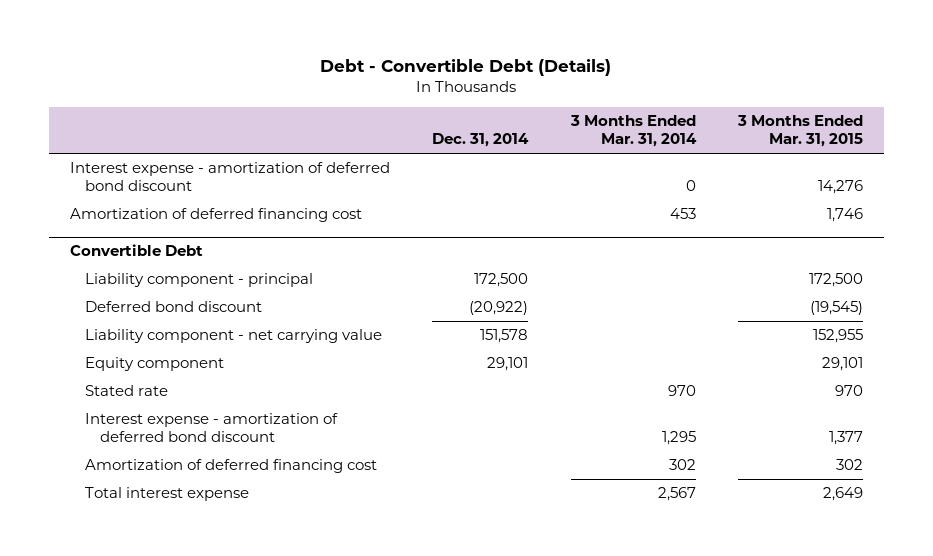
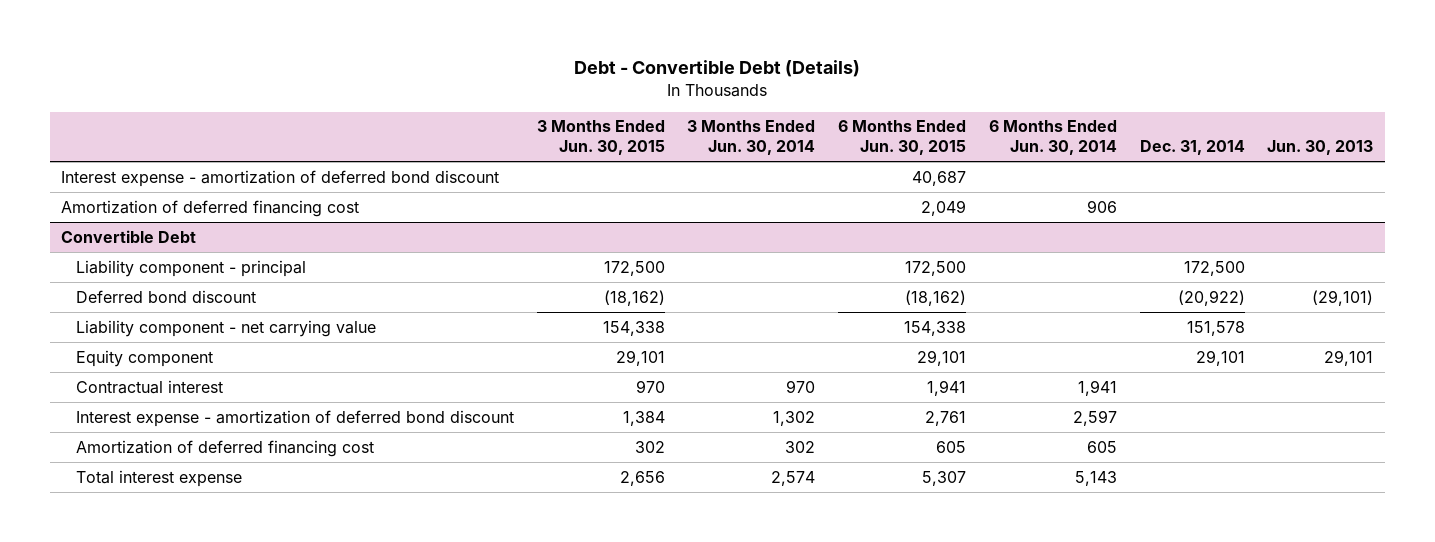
- | Dec. 31, 2014 | 3 Months Ended Mar. 31, 2014 | 3 Months Ended Mar. 31, 2015
+ | 3 Months Ended Jun. 30, 2015 | 3 Months Ended Jun. 30, 2014 | 6 Months Ended Jun. 30, 2015 | 6 Months Ended Jun. 30, 2014 | Dec. 31, 2014 | Jun. 30, 2013
@ Convertible Debt
- Stated rate | | 970 | 970
+ Contractual interest | 970 | 970 | 1,941 | 1,941 | |

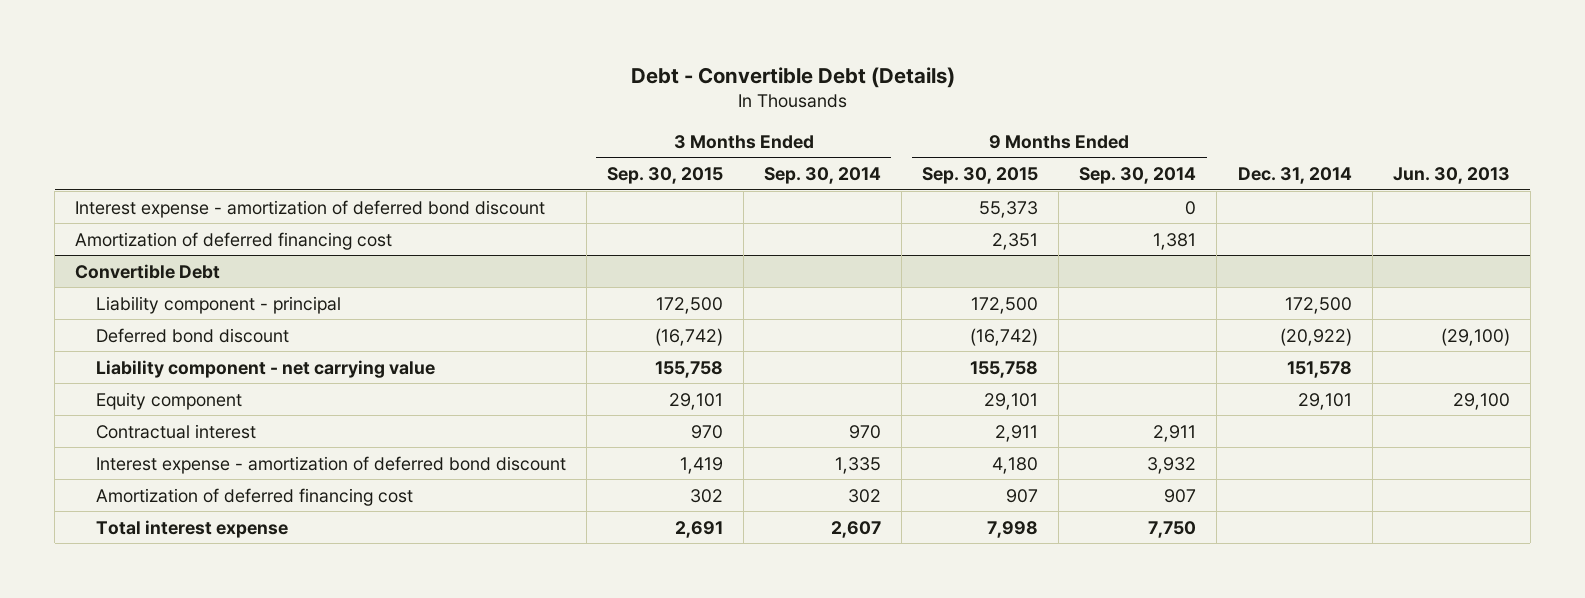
- | 3 Months Ended Jun. 30, 2015 | 3 Months Ended Jun. 30, 2014 | 6 Months Ended Jun. 30, 2015 | 6 Months Ended Jun. 30, 2014 | Dec. 31, 2014 | Jun. 30, 2013
+ | 3 Months Ended Sep. 30, 2015 | 3 Months Ended Sep. 30, 2014 | 9 Months Ended Sep. 30, 2015 | 9 Months Ended Sep. 30, 2014 | Dec. 31, 2014 | Jun. 30, 2013
@ Convertible Debt
- Deferred bond discount | (18,162) | | (18,162) | | (20,922) | (29,101)
+ Deferred bond discount | (16,742) | | (16,742) | | (20,922) | (29,100)
- Equity component | 29,101 | | 29,101 | | 29,101 | 29,101
+ Equity component | 29,101 | | 29,101 | | 29,101 | 29,100

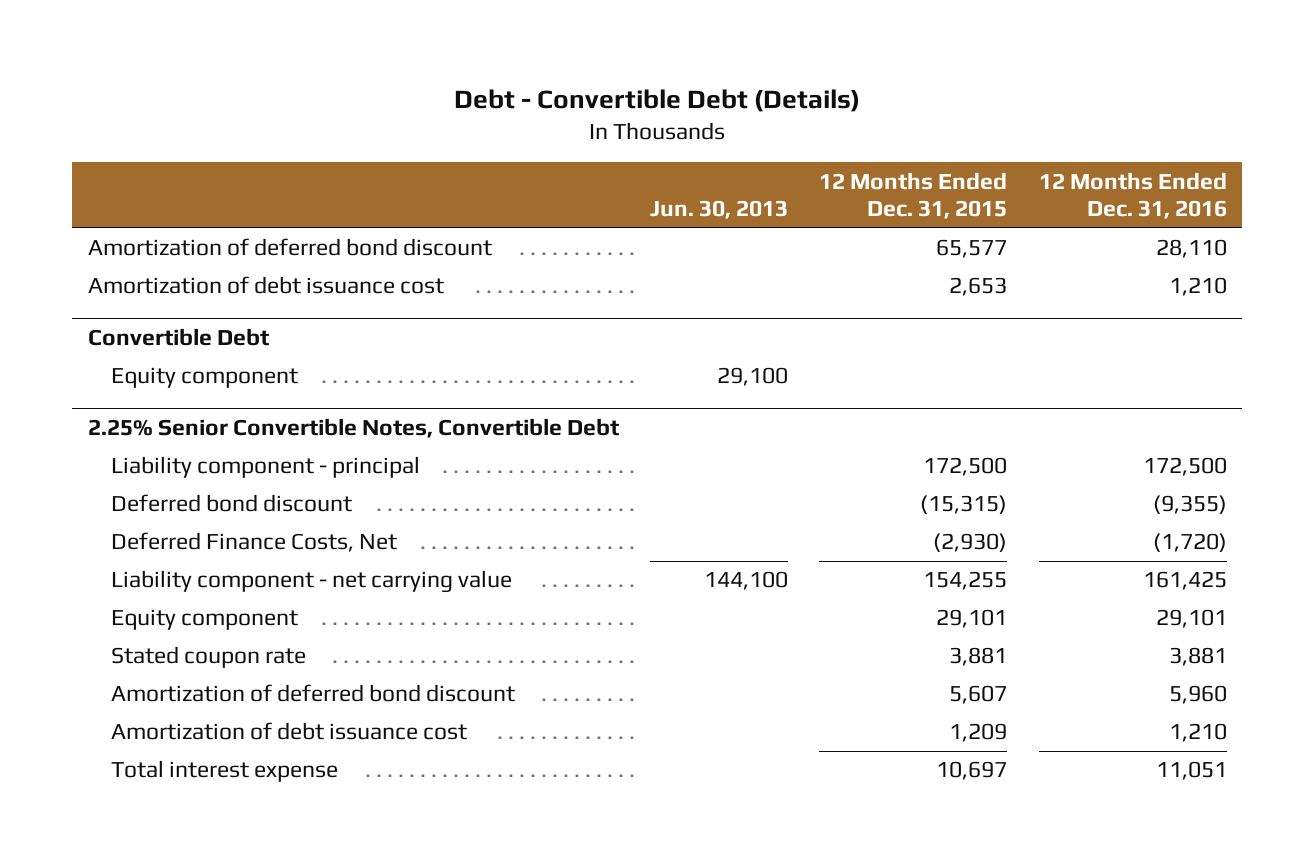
- | 3 Months Ended Sep. 30, 2015 | 3 Months Ended Sep. 30, 2014 | 9 Months Ended Sep. 30, 2015 | 9 Months Ended Sep. 30, 2014 | Dec. 31, 2014 | Jun. 30, 2013
+ | Jun. 30, 2013 | 12 Months Ended Dec. 31, 2015 | 12 Months Ended Dec. 31, 2016
- Interest expense - amortization of deferred bond discount | | | 55,373 | 0 | |
- Amortization of deferred financing cost | | | 2,351 | 1,381 | |
+ Amortization of deferred bond discount | | 65,577 | 28,110
+ Amortization of debt issuance cost | | 2,653 | 1,210
@ Convertible Debt
- Liability component - principal | 172,500 | | 172,500 | | 172,500 |
- Deferred bond discount | (16,742) | | (16,742) | | (20,922) | (29,100)
- Liability component - net carrying value | 155,758 | | 155,758 | | 151,578 |
- Contractual interest | 970 | 970 | 2,911 | 2,911 | |
- Interest expense - amortization of deferred bond discount | 1,419 | 1,335 | 4,180 | 3,932 | |
- Amortization of deferred financing cost | 302 | 302 | 907 | 907 | |
- Total interest expense | 2,691 | 2,607 | 7,998 | 7,750 | |
+ 2.25% Senior Convertible Notes, Convertible Debt
+ Liability component - principal | | 172,500 | 172,500
+ Deferred bond discount | | (15,315) | (9,355)
+ Deferred Finance Costs, Net | | (2,930) | (1,720)
+ Liability component - net carrying value | 144,100 | 154,255 | 161,425
+ Equity component | | 29,101 | 29,101
+ Stated coupon rate | | 3,881 | 3,881
+ Amortization of deferred bond discount | | 5,607 | 5,960
+ Amortization of debt issuance cost | | 1,209 | 1,210
+ Total interest expense | | 10,697 | 11,051

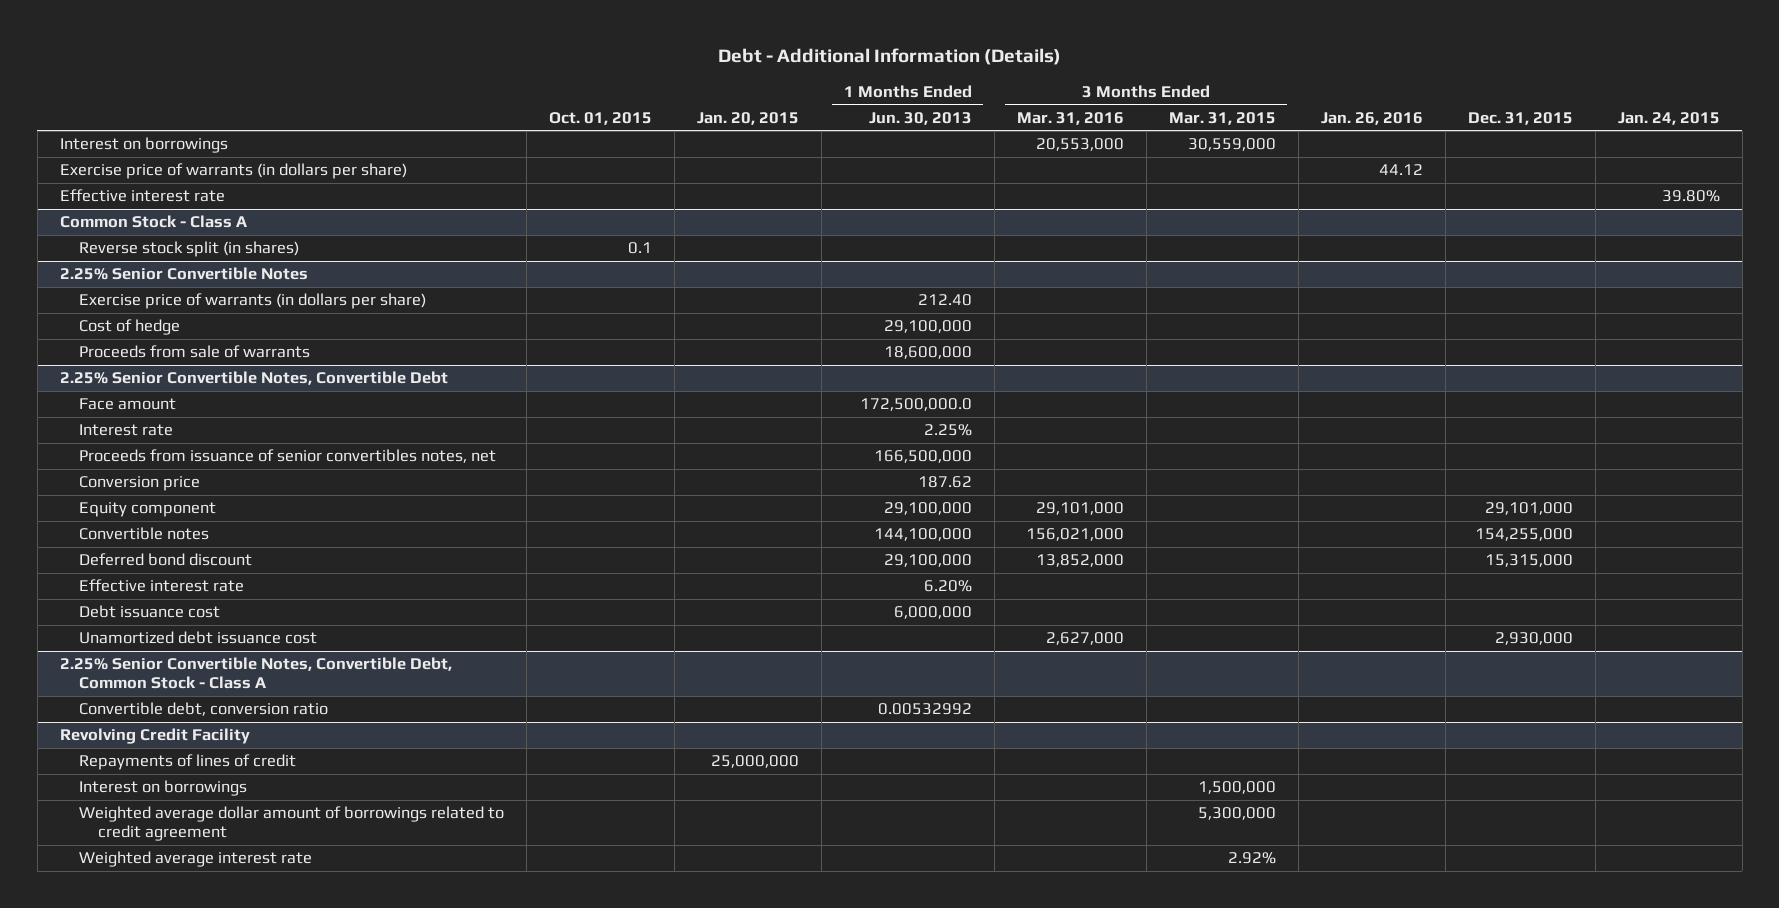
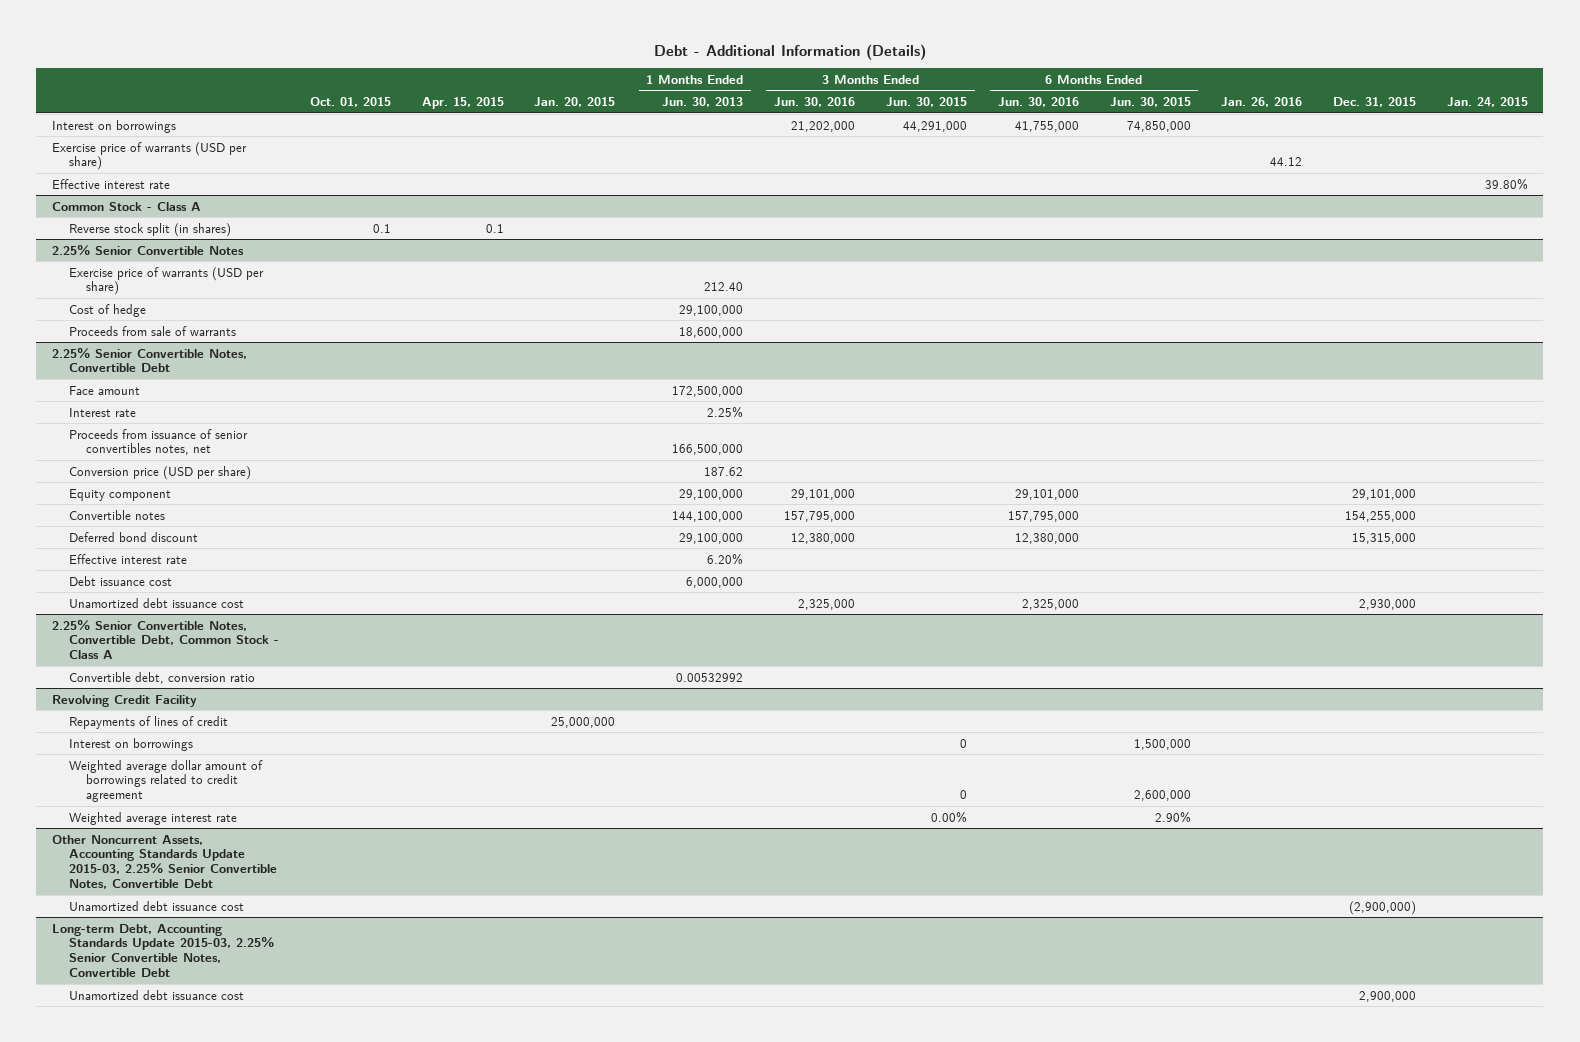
- | Oct. 01, 2015 | Jan. 20, 2015 | 1 Months Ended Jun. 30, 2013 | 3 Months Ended Mar. 31, 2016 | 3 Months Ended Mar. 31, 2015 | Jan. 26, 2016 | Dec. 31, 2015 | Jan. 24, 2015
+ | Oct. 01, 2015 | Apr. 15, 2015 | Jan. 20, 2015 | 1 Months Ended Jun. 30, 2013 | 3 Months Ended Jun. 30, 2016 | 3 Months Ended Jun. 30, 2015 | 6 Months Ended Jun. 30, 2016 | 6 Months Ended Jun. 30, 2015 | Jan. 26, 2016 | Dec. 31, 2015 | Jan. 24, 2015
- Exercise price of warrants (in dollars per share) | | | | | | 44.12 | |
+ Exercise price of warrants (USD per share) | | | | | | | | | 44.12 | |
@ 2.25% Senior Convertible Notes
- Exercise price of warrants (in dollars per share) | | | 212.40 | | | | |
+ Exercise price of warrants (USD per share) | | | | 212.40 | | | | | | |
@ 2.25% Senior Convertible Notes, Convertible Debt
- Face amount | | | 172,500,000.0 | | | | |
+ Face amount | | | | 172,500,000 | | | | | | |
- Conversion price | | | 187.62 | | | | |
+ Conversion price (USD per share) | | | | 187.62 | | | | | | |
+ Other Noncurrent Assets, Accounting Standards Update 2015-03, 2.25% Senior Convertible Notes, Convertible Debt
+ Unamortized debt issuance cost | | | | | | | | | | (2,900,000) |
+ Long-term Debt, Accounting Standards Update 2015-03, 2.25% Senior Convertible Notes, Convertible Debt
+ Unamortized debt issuance cost | | | | | | | | | | 2,900,000 |

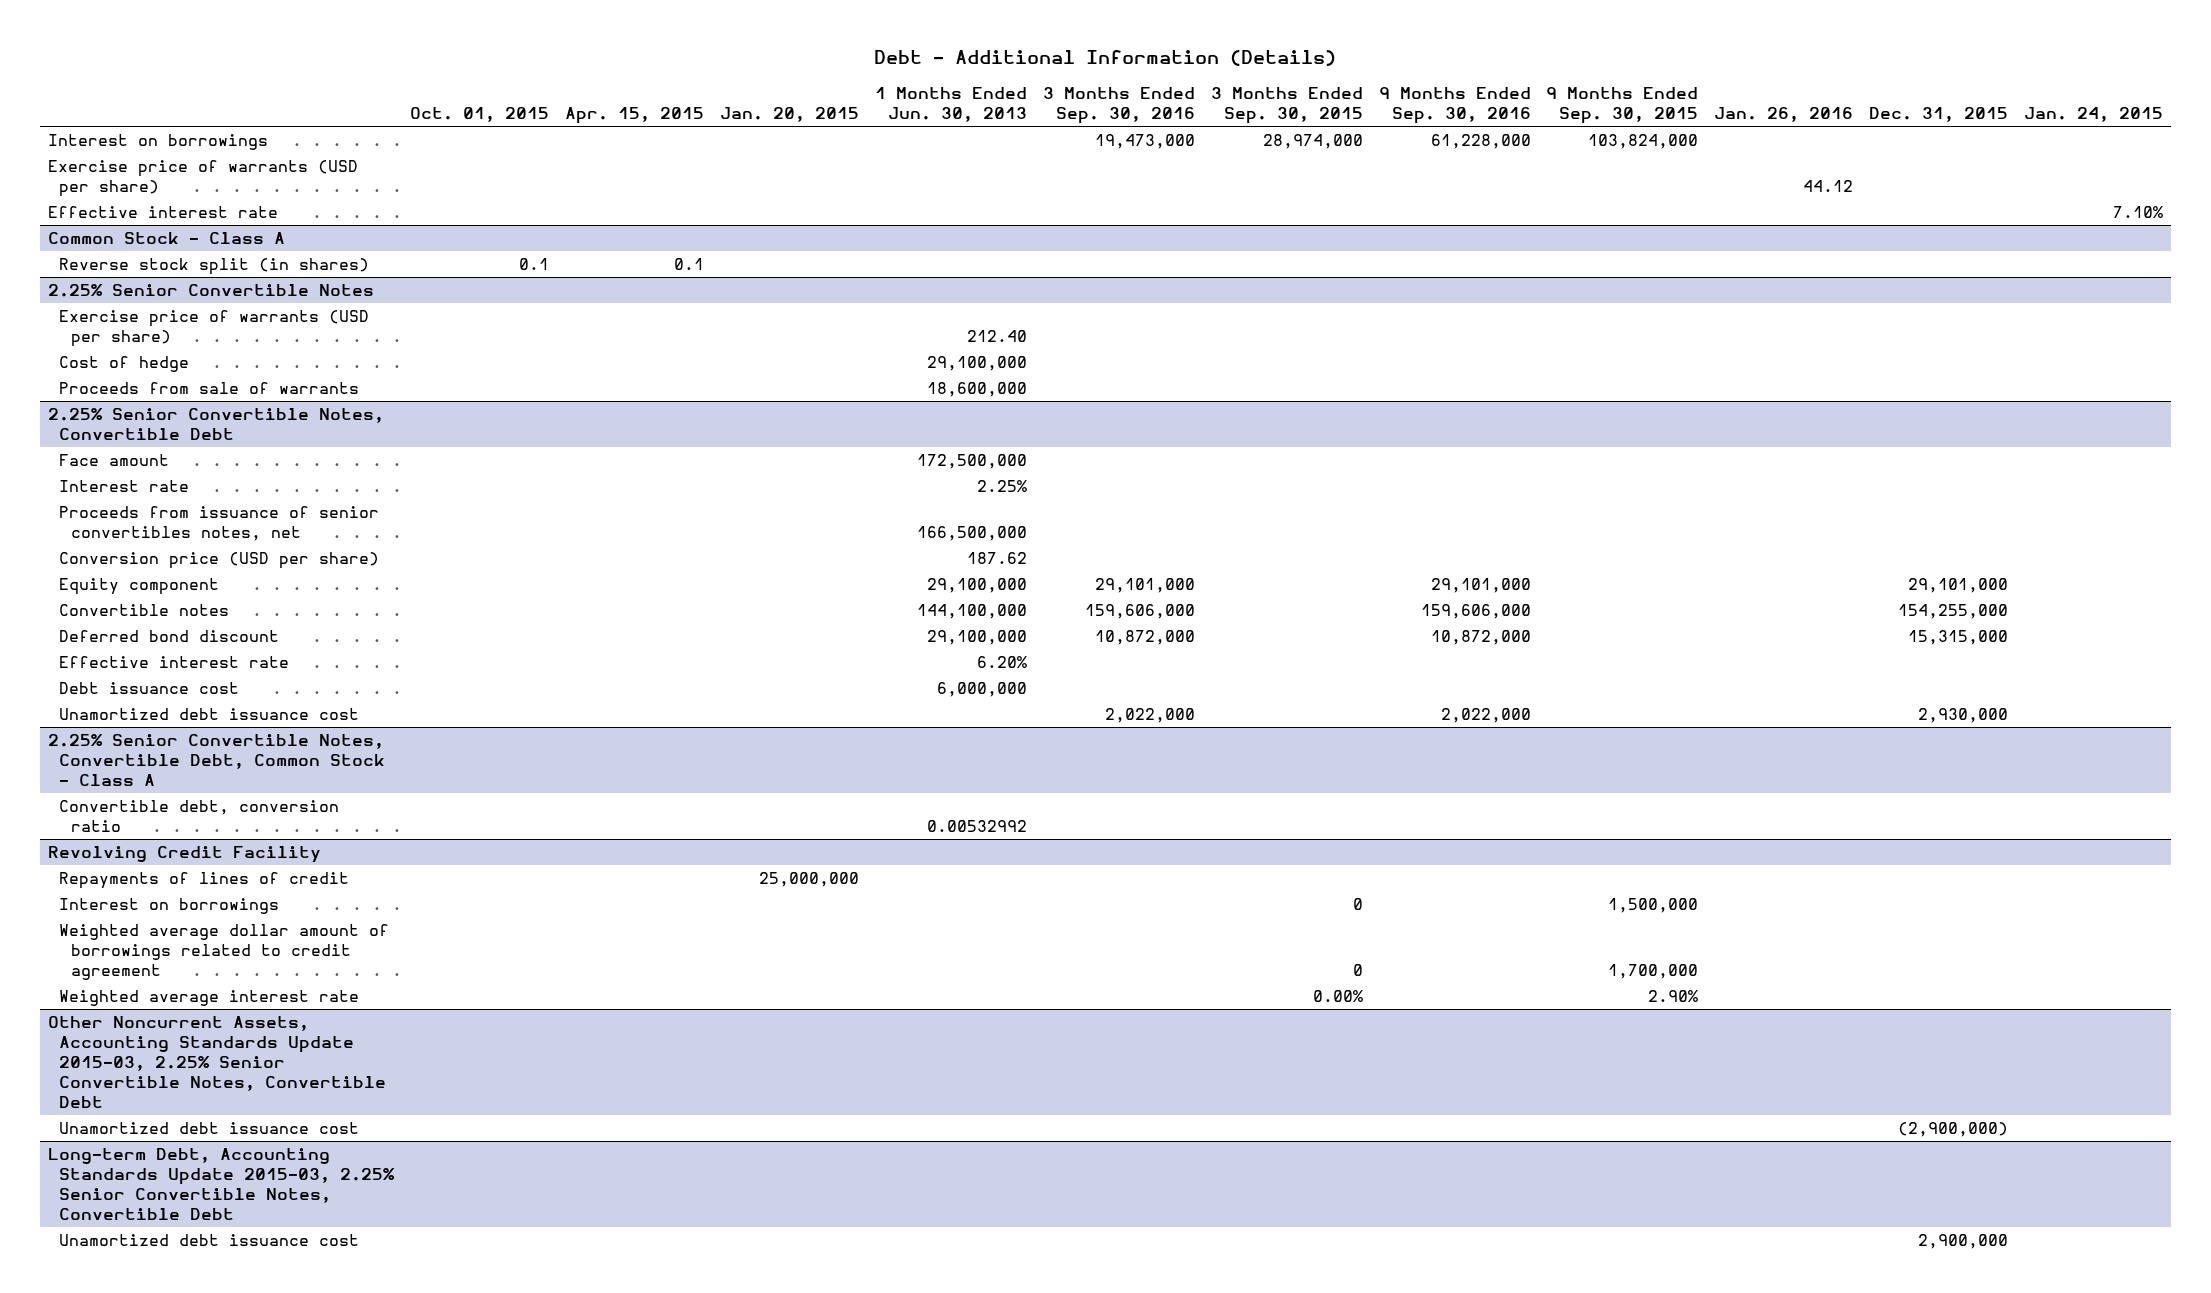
- | Oct. 01, 2015 | Apr. 15, 2015 | Jan. 20, 2015 | 1 Months Ended Jun. 30, 2013 | 3 Months Ended Jun. 30, 2016 | 3 Months Ended Jun. 30, 2015 | 6 Months Ended Jun. 30, 2016 | 6 Months Ended Jun. 30, 2015 | Jan. 26, 2016 | Dec. 31, 2015 | Jan. 24, 2015
+ | Oct. 01, 2015 | Apr. 15, 2015 | Jan. 20, 2015 | 1 Months Ended Jun. 30, 2013 | 3 Months Ended Sep. 30, 2016 | 3 Months Ended Sep. 30, 2015 | 9 Months Ended Sep. 30, 2016 | 9 Months Ended Sep. 30, 2015 | Jan. 26, 2016 | Dec. 31, 2015 | Jan. 24, 2015
- Effective interest rate | | | | | | | | | | | 39.80%
+ Effective interest rate | | | | | | | | | | | 7.10%

